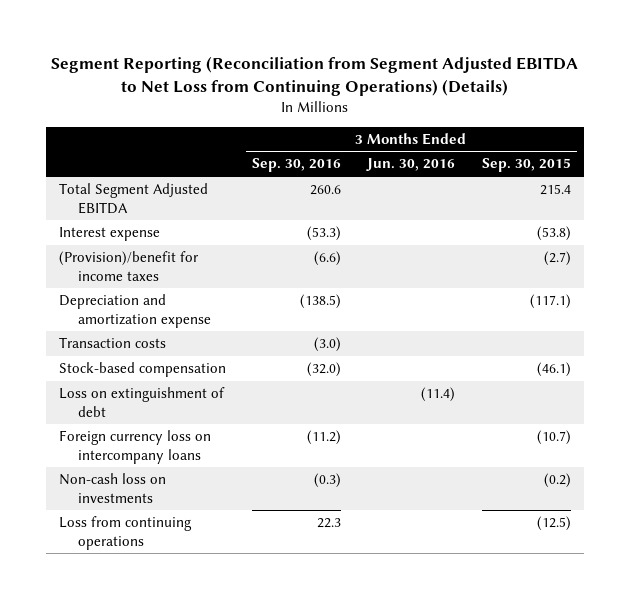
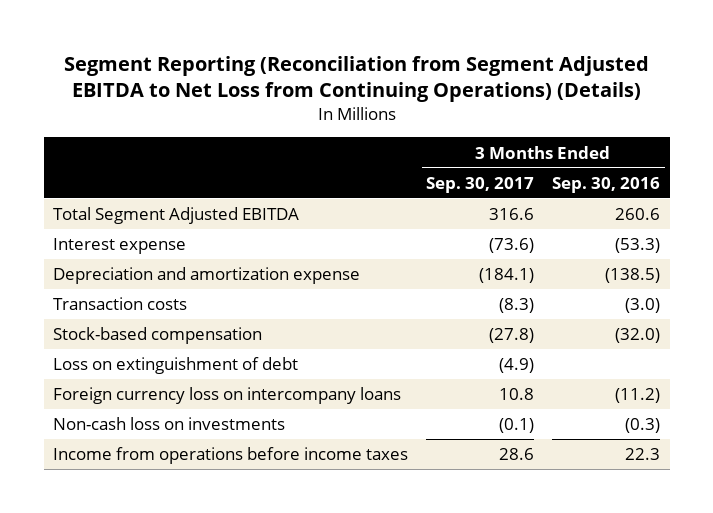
- | 3 Months Ended Sep. 30, 2016 | 3 Months Ended Jun. 30, 2016 | 3 Months Ended Sep. 30, 2015
+ | 3 Months Ended Sep. 30, 2017 | 3 Months Ended Sep. 30, 2016
- (Provision)/benefit for income taxes | (6.6) | | (2.7)
- Loss from continuing operations | 22.3 | | (12.5)
+ Income from operations before income taxes | 28.6 | 22.3

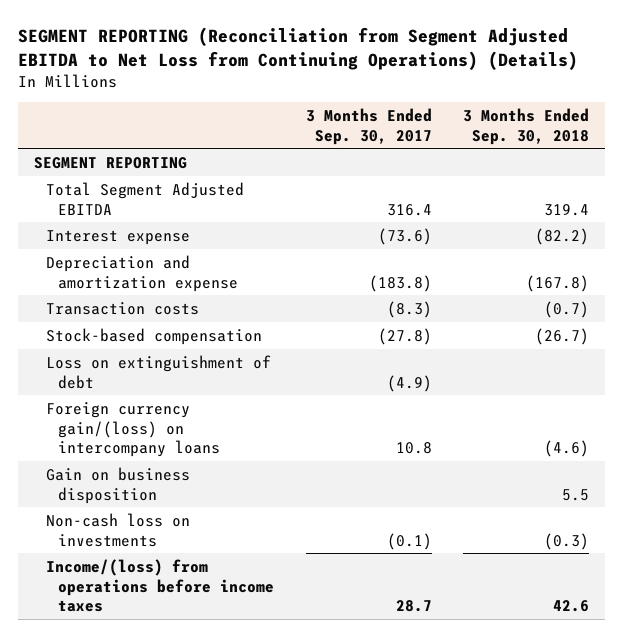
- Segment Reporting (Reconciliation from Segment Adjusted EBITDA to Net Loss from Continuing Operations) (Details)
+ SEGMENT REPORTING (Reconciliation from Segment Adjusted EBITDA to Net Loss from Continuing Operations) (Details)
- | 3 Months Ended Sep. 30, 2017 | 3 Months Ended Sep. 30, 2016
+ | 3 Months Ended Sep. 30, 2017 | 3 Months Ended Sep. 30, 2018
- Total Segment Adjusted EBITDA | 316.6 | 260.6
+ SEGMENT REPORTING
+ Total Segment Adjusted EBITDA | 316.4 | 319.4
- Depreciation and amortization expense | (184.1) | (138.5)
+ Depreciation and amortization expense | (183.8) | (167.8)
- Foreign currency loss on intercompany loans | 10.8 | (11.2)
+ Foreign currency gain/(loss) on intercompany loans | 10.8 | (4.6)
+ Gain on business disposition | | 5.5
- Income from operations before income taxes | 28.6 | 22.3
+ Income/(loss) from operations before income taxes | 28.7 | 42.6

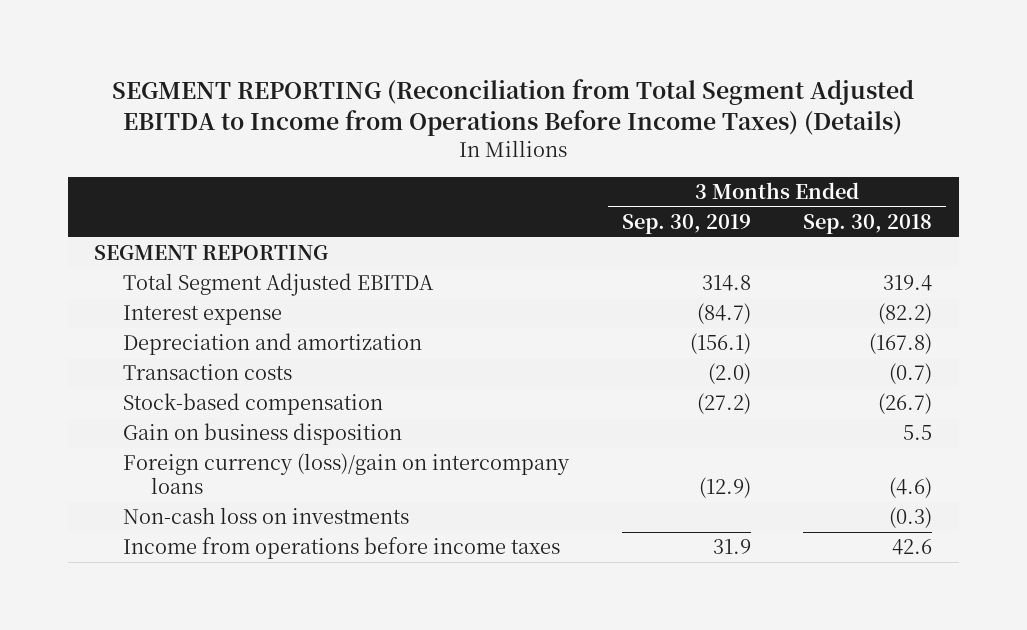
- SEGMENT REPORTING (Reconciliation from Segment Adjusted EBITDA to Net Loss from Continuing Operations) (Details)
+ SEGMENT REPORTING (Reconciliation from Total Segment Adjusted EBITDA to Income from Operations Before Income Taxes) (Details)
- | 3 Months Ended Sep. 30, 2017 | 3 Months Ended Sep. 30, 2018
+ | 3 Months Ended Sep. 30, 2019 | 3 Months Ended Sep. 30, 2018
- Depreciation and amortization expense | (183.8) | (167.8)
+ Depreciation and amortization | (156.1) | (167.8)
- Loss on extinguishment of debt | (4.9) |
- Foreign currency gain/(loss) on intercompany loans | 10.8 | (4.6)
+ Foreign currency (loss)/gain on intercompany loans | (12.9) | (4.6)
- Income/(loss) from operations before income taxes | 28.7 | 42.6
+ Income from operations before income taxes | 31.9 | 42.6

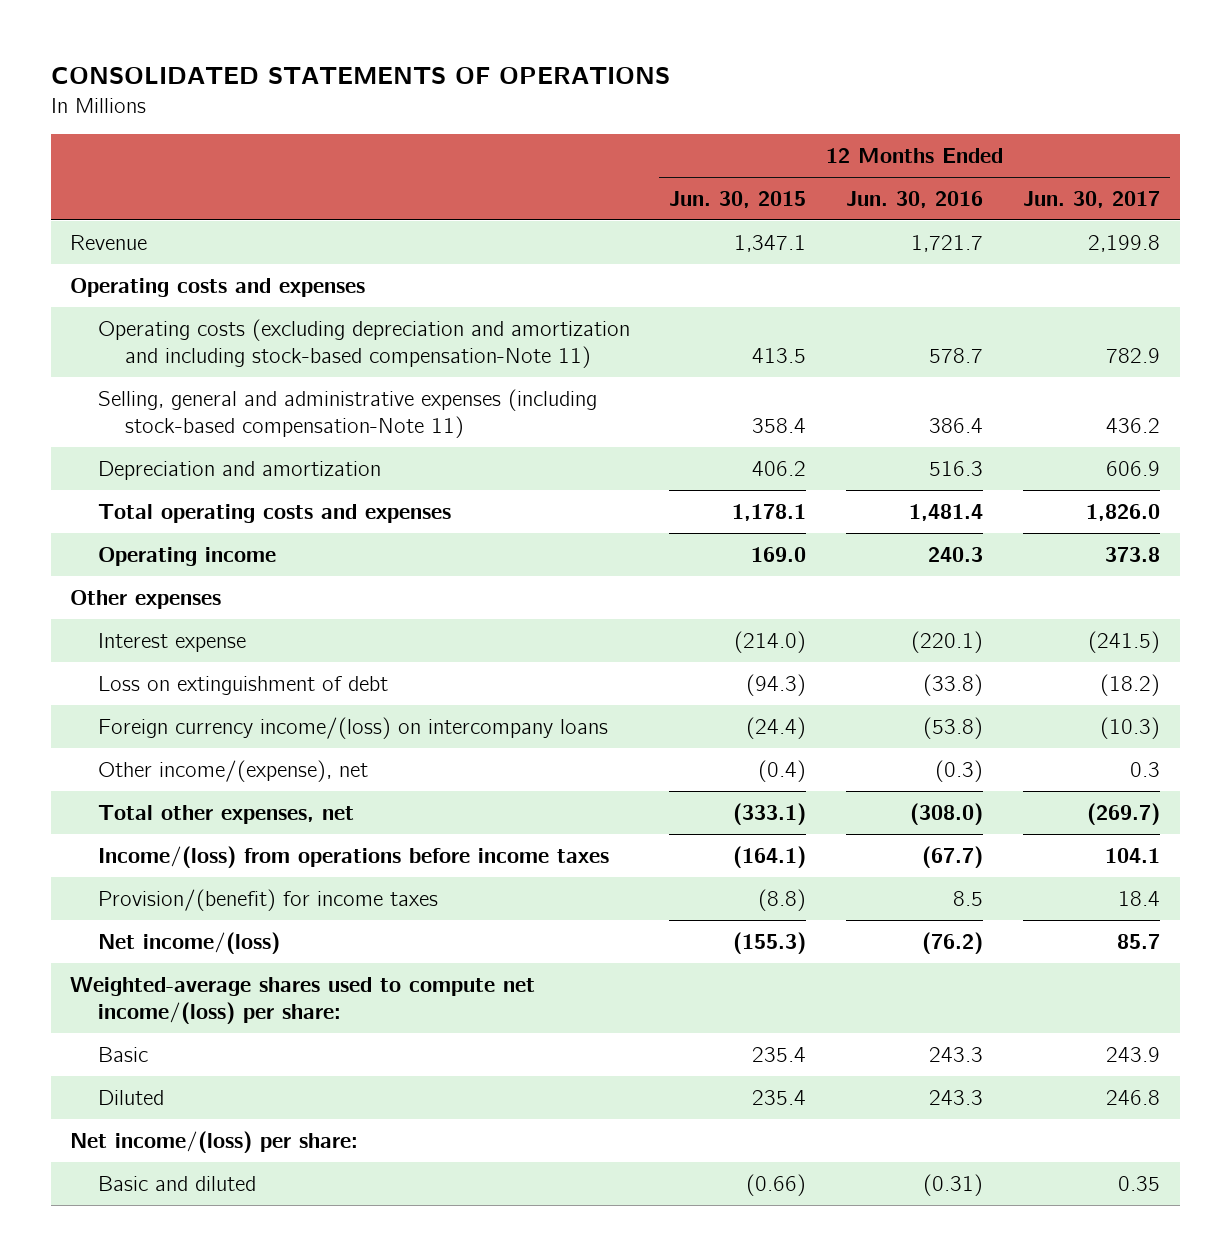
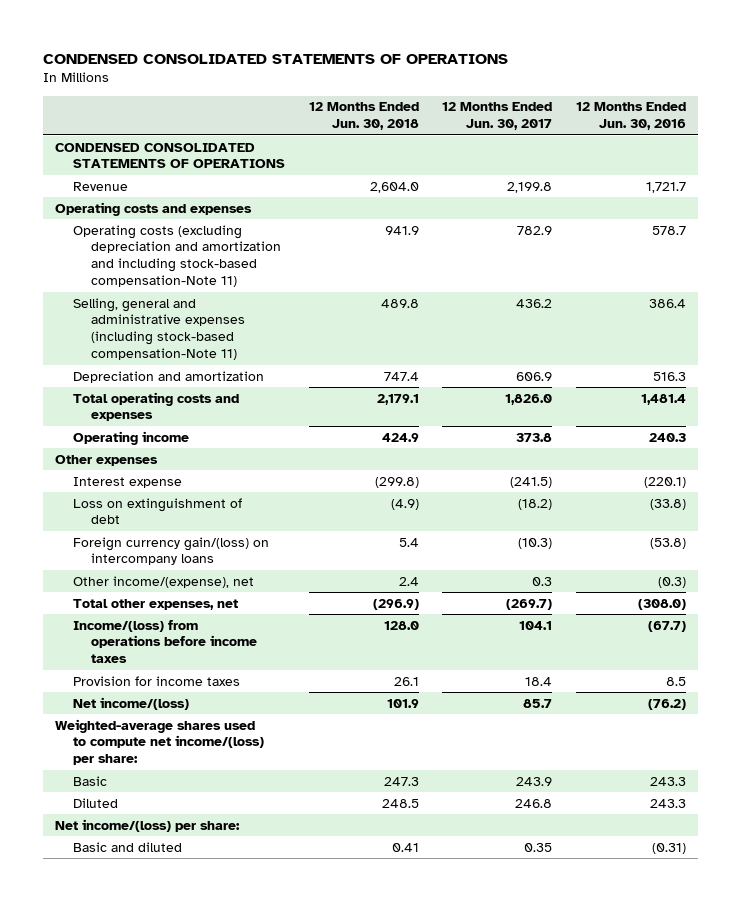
- CONSOLIDATED STATEMENTS OF OPERATIONS
+ CONDENSED CONSOLIDATED STATEMENTS OF OPERATIONS
- | 12 Months Ended Jun. 30, 2015 | 12 Months Ended Jun. 30, 2016 | 12 Months Ended Jun. 30, 2017
+ | 12 Months Ended Jun. 30, 2018 | 12 Months Ended Jun. 30, 2017 | 12 Months Ended Jun. 30, 2016
+ CONDENSED CONSOLIDATED STATEMENTS OF OPERATIONS
- Foreign currency income/(loss) on intercompany loans | (24.4) | (53.8) | (10.3)
+ Foreign currency gain/(loss) on intercompany loans | 5.4 | (10.3) | (53.8)
- Provision/(benefit) for income taxes | (8.8) | 8.5 | 18.4
+ Provision for income taxes | 26.1 | 18.4 | 8.5

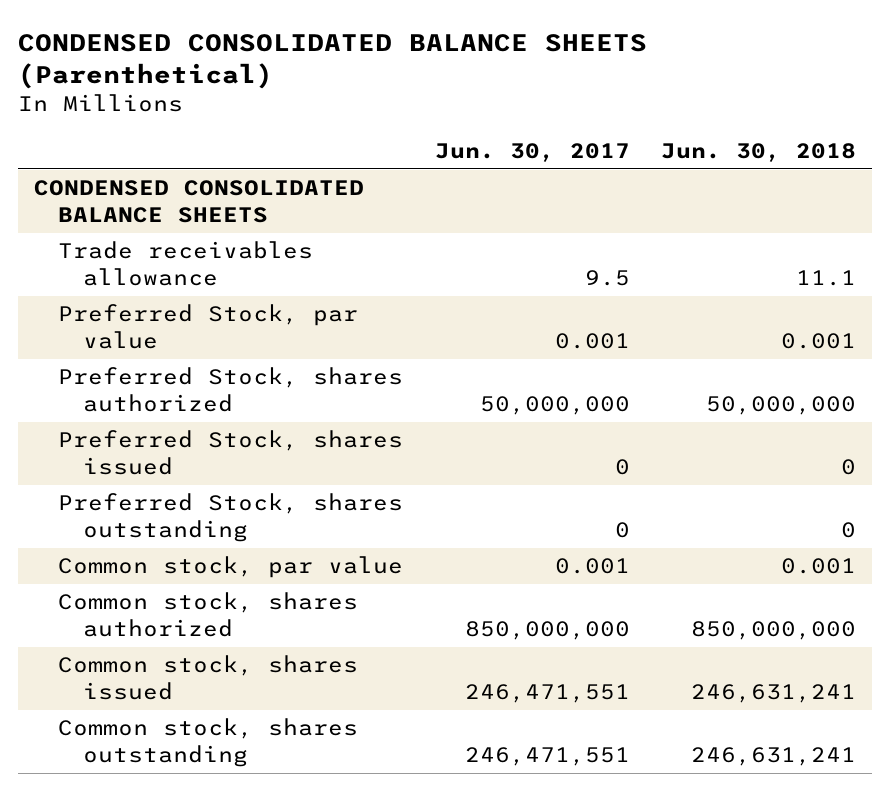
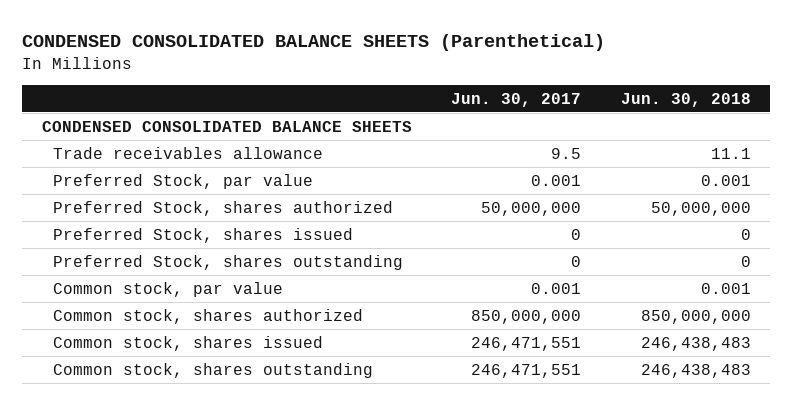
- Common stock, shares issued | 246,471,551 | 246,631,241
- Common stock, shares outstanding | 246,471,551 | 246,631,241
+ Common stock, shares issued | 246,471,551 | 246,438,483
+ Common stock, shares outstanding | 246,471,551 | 246,438,483

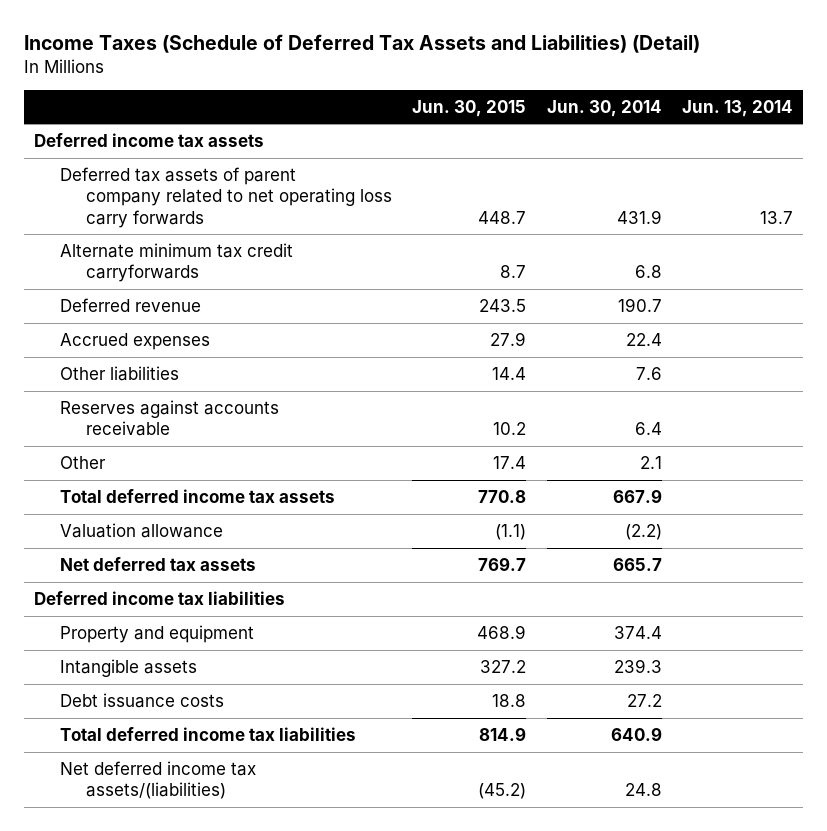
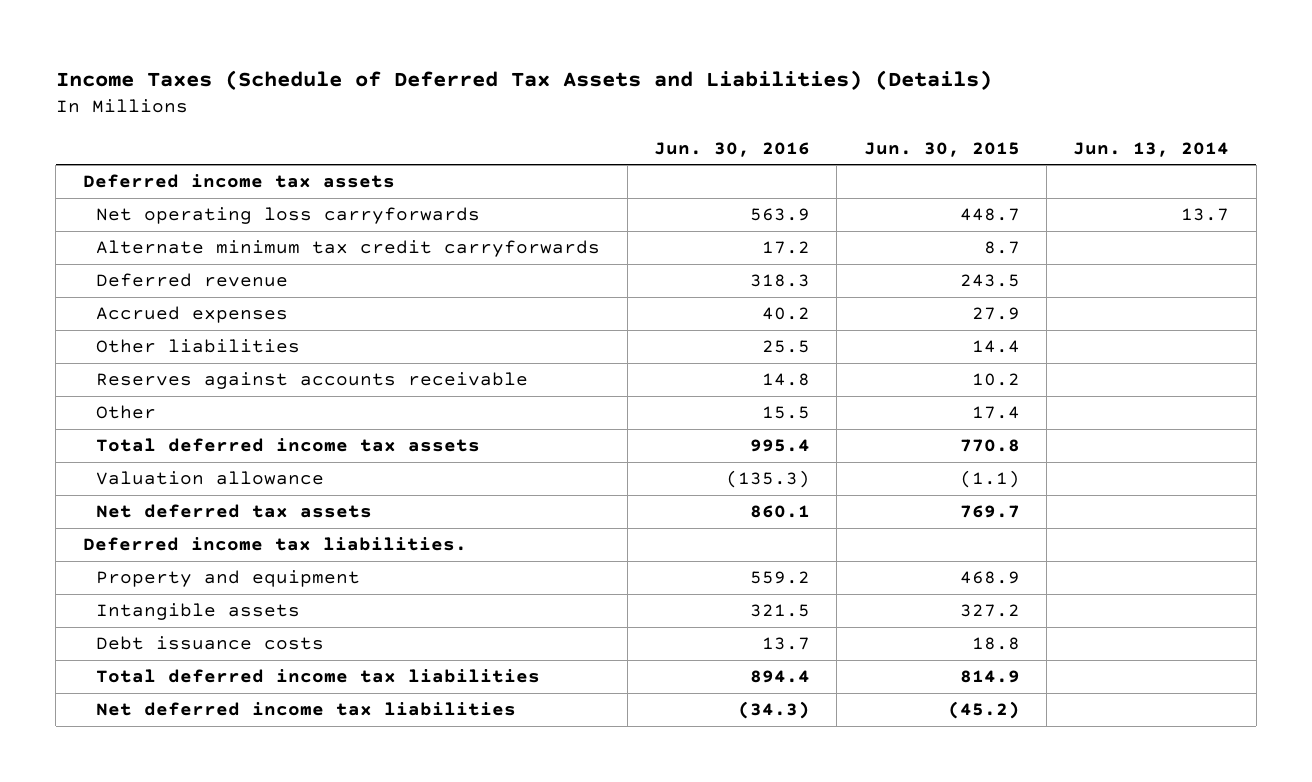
- Income Taxes (Schedule of Deferred Tax Assets and Liabilities) (Detail)
+ Income Taxes (Schedule of Deferred Tax Assets and Liabilities) (Details)
- | Jun. 30, 2015 | Jun. 30, 2014 | Jun. 13, 2014
+ | Jun. 30, 2016 | Jun. 30, 2015 | Jun. 13, 2014
- Deferred tax assets of parent company related to net operating loss carry forwards | 448.7 | 431.9 | 13.7
+ Net operating loss carryforwards | 563.9 | 448.7 | 13.7
- Deferred income tax liabilities
+ Deferred income tax liabilities.
- Net deferred income tax assets/(liabilities) | (45.2) | 24.8 |
+ Net deferred income tax liabilities | (34.3) | (45.2) |

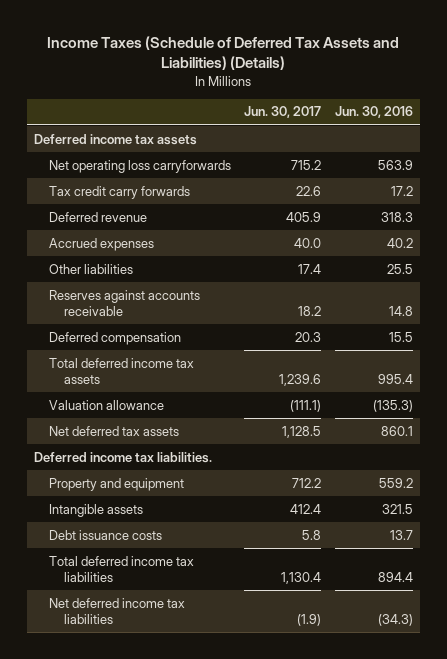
- | Jun. 30, 2016 | Jun. 30, 2015 | Jun. 13, 2014
+ | Jun. 30, 2017 | Jun. 30, 2016
- Alternate minimum tax credit carryforwards | 17.2 | 8.7 |
+ Tax credit carry forwards | 22.6 | 17.2
- Other | 15.5 | 17.4 |
+ Deferred compensation | 20.3 | 15.5

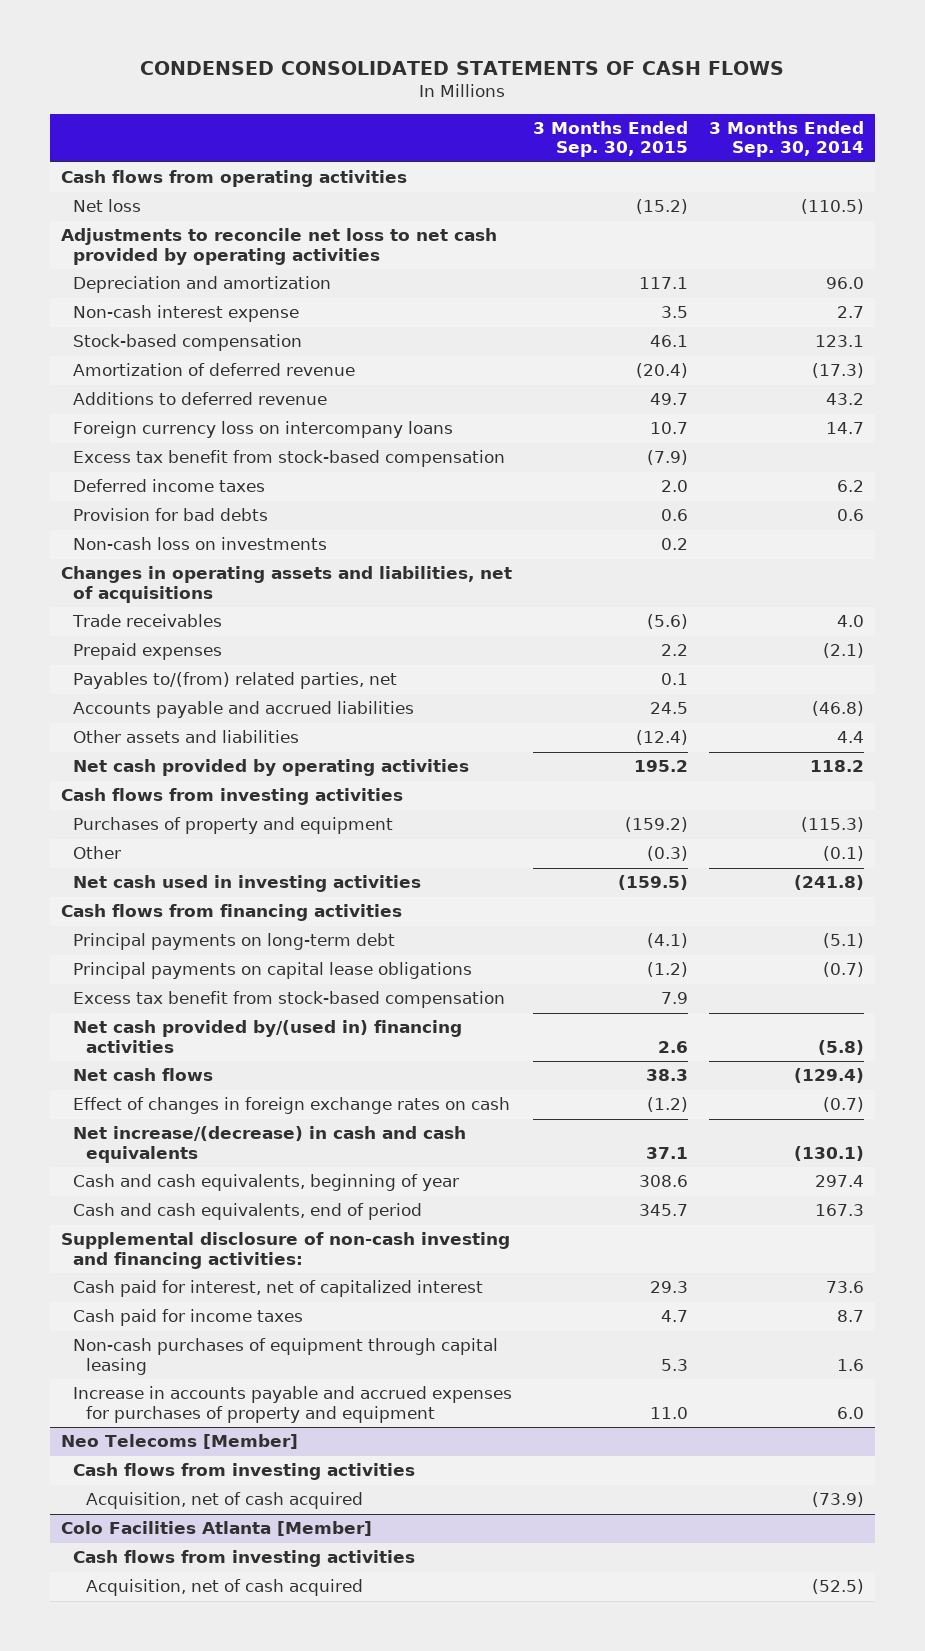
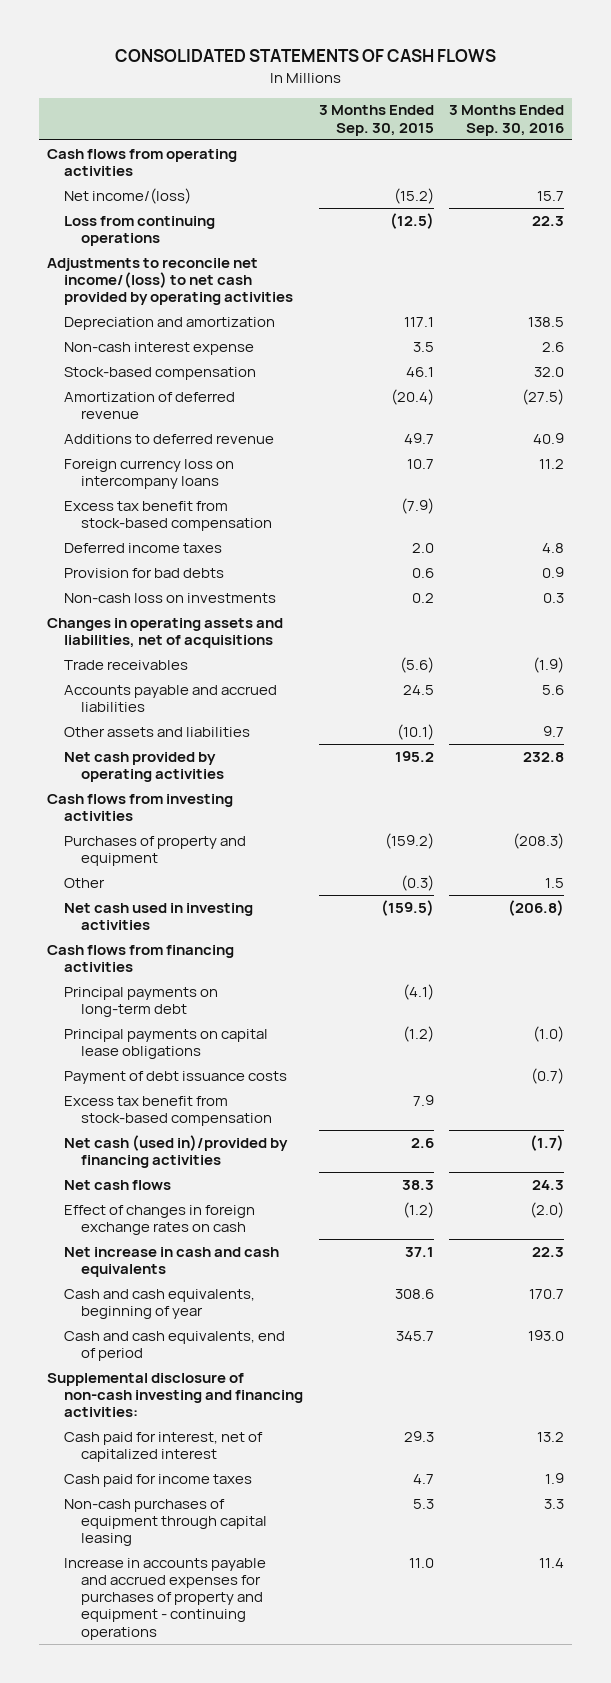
- CONDENSED CONSOLIDATED STATEMENTS OF CASH FLOWS
+ CONSOLIDATED STATEMENTS OF CASH FLOWS
- | 3 Months Ended Sep. 30, 2015 | 3 Months Ended Sep. 30, 2014
+ | 3 Months Ended Sep. 30, 2015 | 3 Months Ended Sep. 30, 2016
- Net loss | (15.2) | (110.5)
- Adjustments to reconcile net loss to net cash provided by operating activities
+ Net income/(loss) | (15.2) | 15.7
+ Loss from continuing operations | (12.5) | 22.3
+ Adjustments to reconcile net income/(loss) to net cash provided by operating activities
- Prepaid expenses | 2.2 | (2.1)
- Payables to/(from) related parties, net | 0.1 |
- Other assets and liabilities | (12.4) | 4.4
+ Other assets and liabilities | (10.1) | 9.7
+ Payment of debt issuance costs | | (0.7)
- Net cash provided by/(used in) financing activities | 2.6 | (5.8)
+ Net cash (used in)/provided by financing activities | 2.6 | (1.7)
- Net increase/(decrease) in cash and cash equivalents | 37.1 | (130.1)
+ Net increase in cash and cash equivalents | 37.1 | 22.3
- Increase in accounts payable and accrued expenses for purchases of property and equipment | 11.0 | 6.0
- Neo Telecoms [Member]
- Cash flows from investing activities
- Acquisition, net of cash acquired | | (73.9)
- Colo Facilities Atlanta [Member]
- Cash flows from investing activities
- Acquisition, net of cash acquired | | (52.5)
+ Increase in accounts payable and accrued expenses for purchases of property and equipment - continuing operations | 11.0 | 11.4

